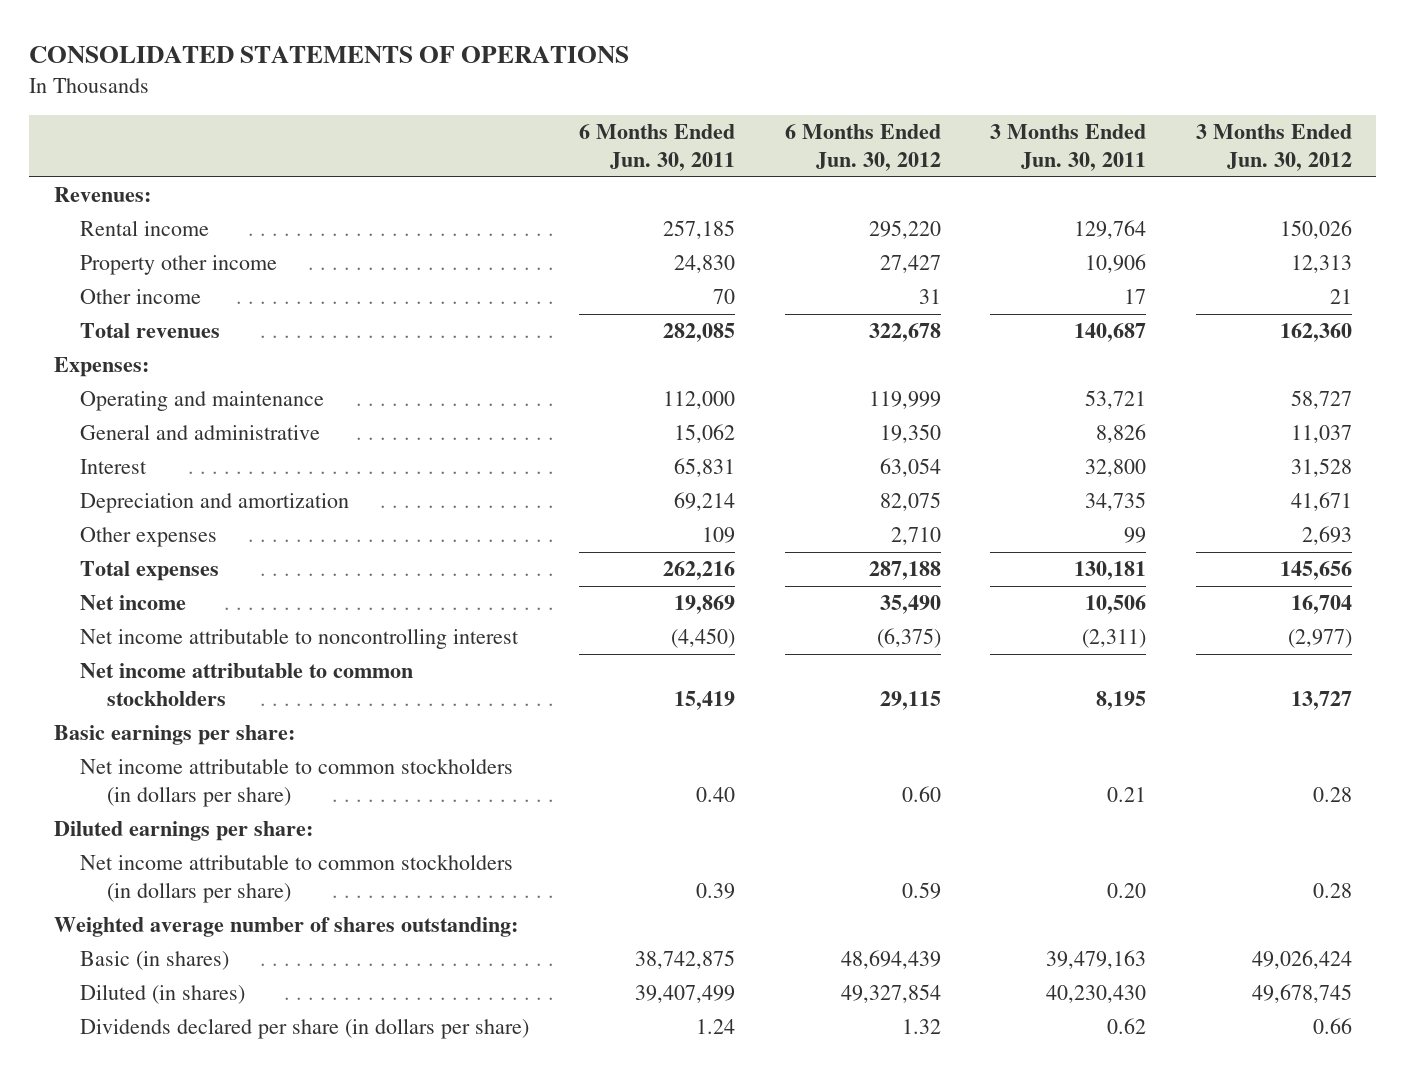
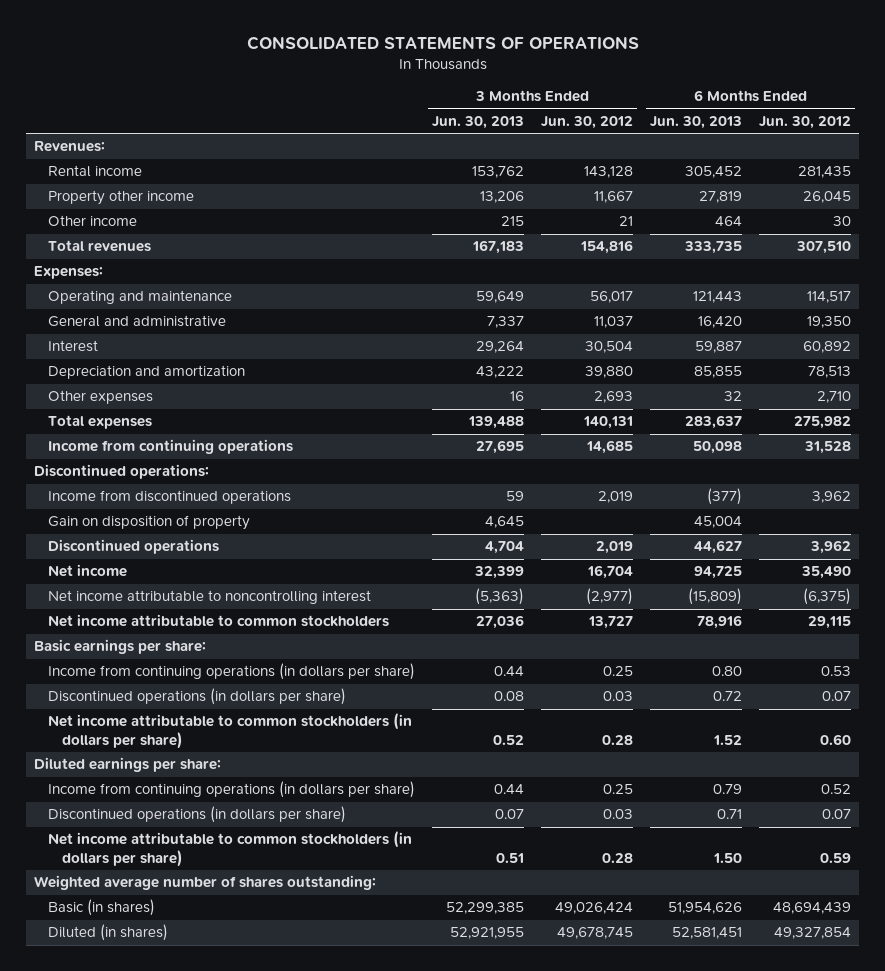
- | 6 Months Ended Jun. 30, 2011 | 6 Months Ended Jun. 30, 2012 | 3 Months Ended Jun. 30, 2011 | 3 Months Ended Jun. 30, 2012
+ | 3 Months Ended Jun. 30, 2013 | 3 Months Ended Jun. 30, 2012 | 6 Months Ended Jun. 30, 2013 | 6 Months Ended Jun. 30, 2012
- Rental income | 257,185 | 295,220 | 129,764 | 150,026
- Property other income | 24,830 | 27,427 | 10,906 | 12,313
- Other income | 70 | 31 | 17 | 21
- Total revenues | 282,085 | 322,678 | 140,687 | 162,360
+ Rental income | 153,762 | 143,128 | 305,452 | 281,435
+ Property other income | 13,206 | 11,667 | 27,819 | 26,045
+ Other income | 215 | 21 | 464 | 30
+ Total revenues | 167,183 | 154,816 | 333,735 | 307,510
- Operating and maintenance | 112,000 | 119,999 | 53,721 | 58,727
+ Operating and maintenance | 59,649 | 56,017 | 121,443 | 114,517
- Interest | 65,831 | 63,054 | 32,800 | 31,528
- Depreciation and amortization | 69,214 | 82,075 | 34,735 | 41,671
+ Interest | 29,264 | 30,504 | 59,887 | 60,892
+ Depreciation and amortization | 43,222 | 39,880 | 85,855 | 78,513
- Total expenses | 262,216 | 287,188 | 130,181 | 145,656
+ Total expenses | 139,488 | 140,131 | 283,637 | 275,982
+ Income from continuing operations | 27,695 | 14,685 | 50,098 | 31,528
+ Discontinued operations:
+ Income from discontinued operations | 59 | 2,019 | (377) | 3,962
+ Gain on disposition of property | 4,645 | | 45,004 |
+ Discontinued operations | 4,704 | 2,019 | 44,627 | 3,962
+ Income from continuing operations (in dollars per share) | 0.44 | 0.25 | 0.80 | 0.53
+ Discontinued operations (in dollars per share) | 0.08 | 0.03 | 0.72 | 0.07
+ Income from continuing operations (in dollars per share) | 0.44 | 0.25 | 0.79 | 0.52
+ Discontinued operations (in dollars per share) | 0.07 | 0.03 | 0.71 | 0.07
- Dividends declared per share (in dollars per share) | 1.24 | 1.32 | 0.62 | 0.66

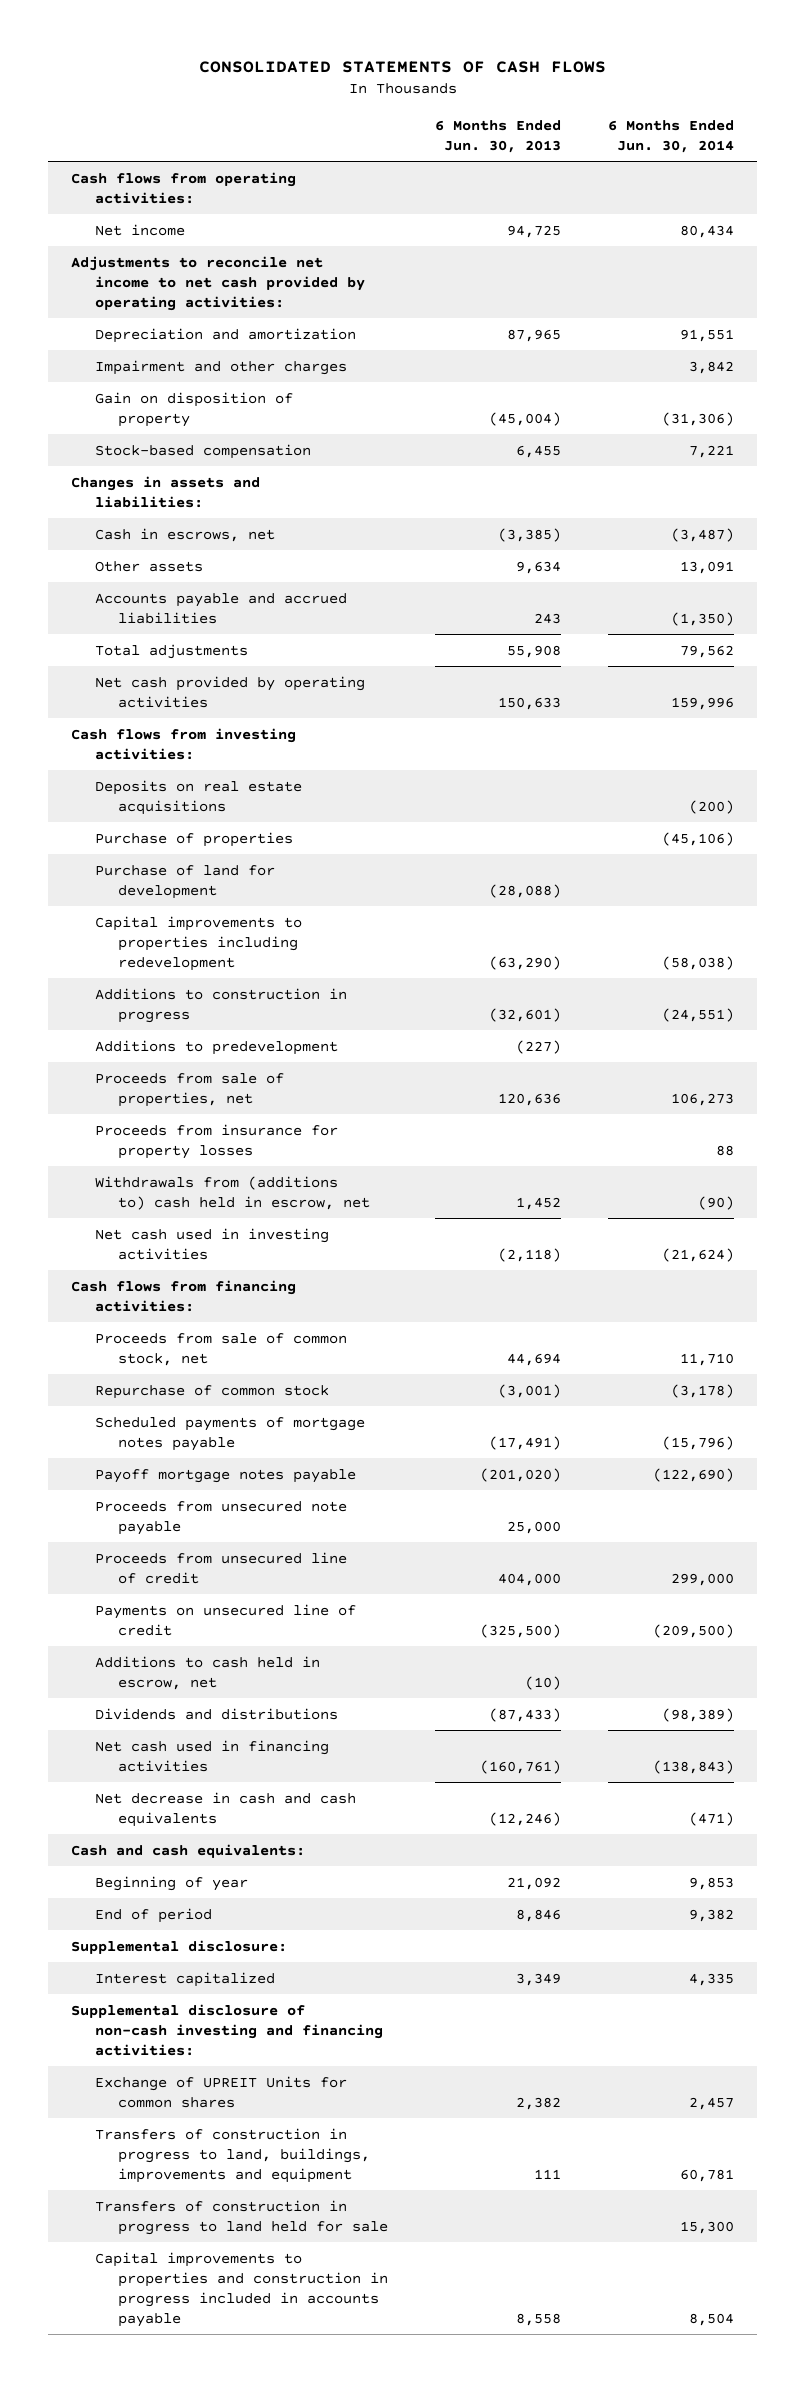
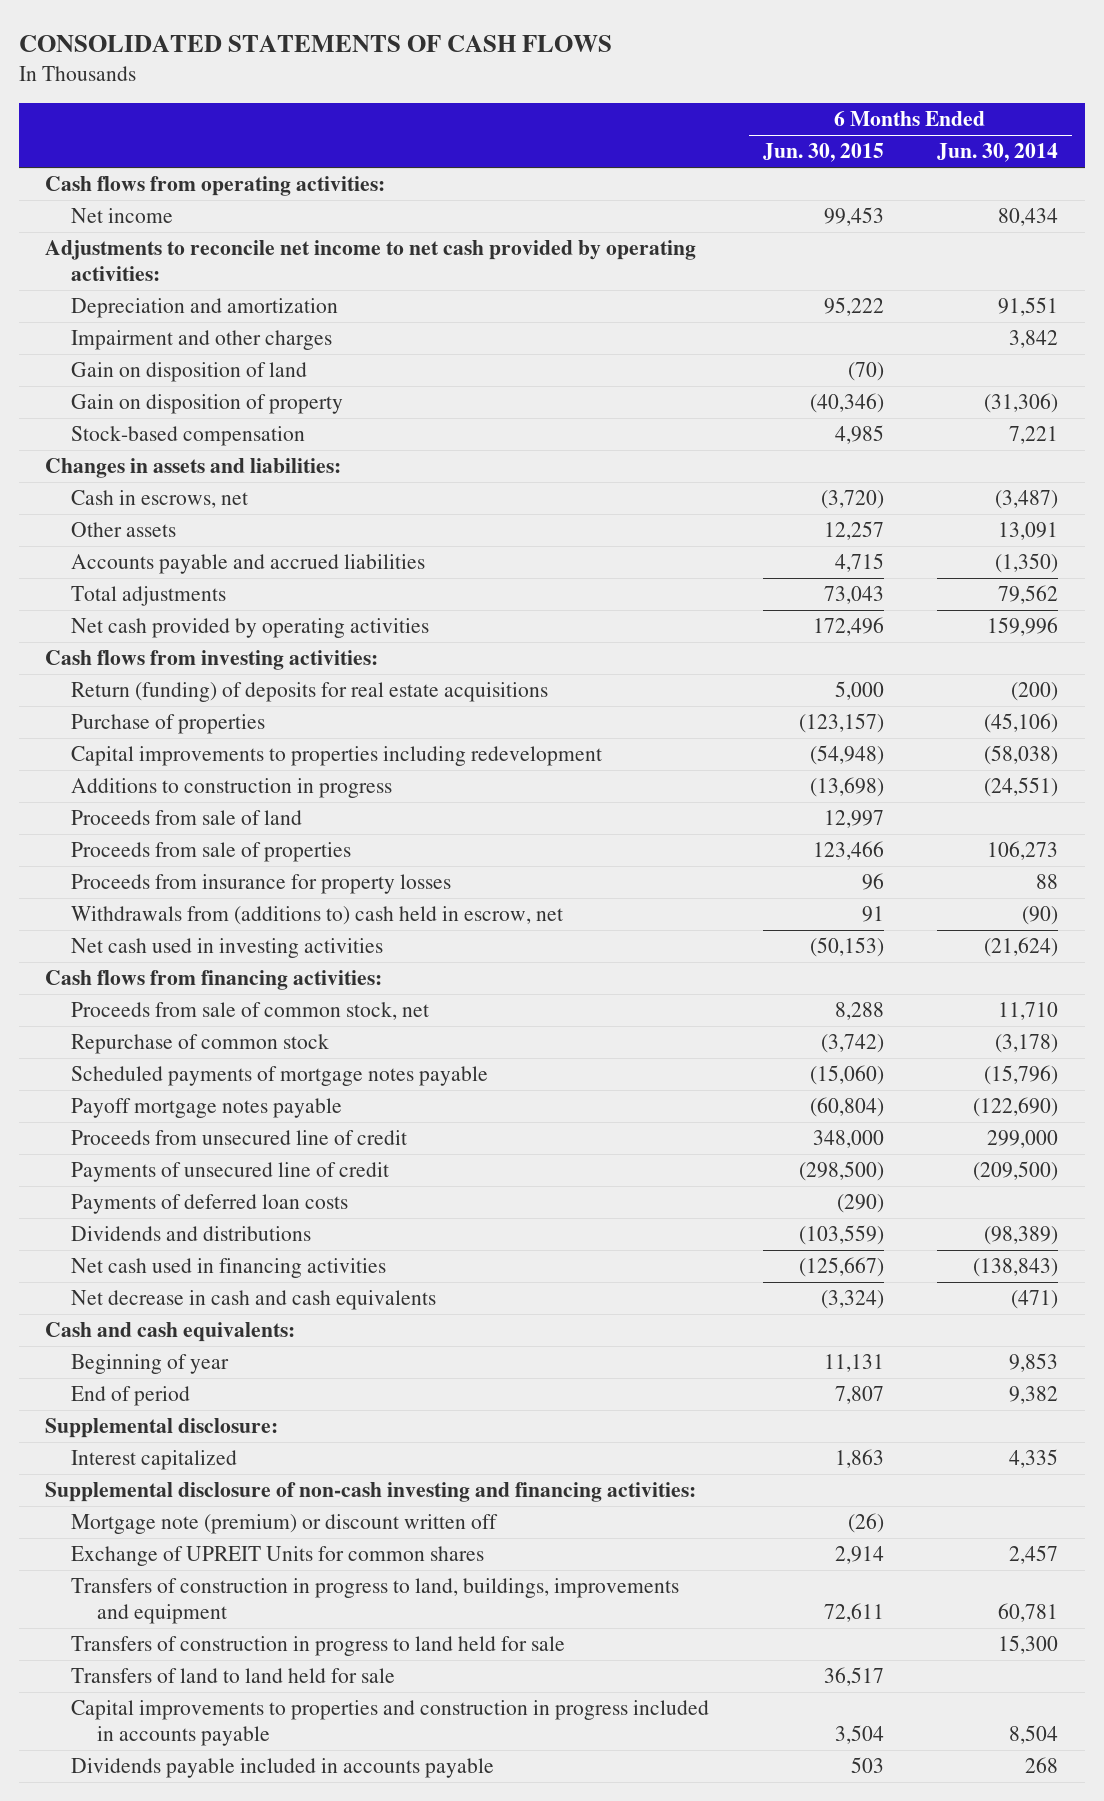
- | 6 Months Ended Jun. 30, 2013 | 6 Months Ended Jun. 30, 2014
+ | 6 Months Ended Jun. 30, 2015 | 6 Months Ended Jun. 30, 2014
+ Gain on disposition of land | (70) |
- Deposits on real estate acquisitions | | (200)
+ Return (funding) of deposits for real estate acquisitions | 5,000 | (200)
- Purchase of land for development | (28,088) |
- Additions to predevelopment | (227) |
- Proceeds from sale of properties, net | 120,636 | 106,273
+ Proceeds from sale of land | 12,997 |
+ Proceeds from sale of properties | 123,466 | 106,273
- Proceeds from unsecured note payable | 25,000 |
- Payments on unsecured line of credit | (325,500) | (209,500)
- Additions to cash held in escrow, net | (10) |
+ Payments of unsecured line of credit | (298,500) | (209,500)
+ Payments of deferred loan costs | (290) |
+ Mortgage note (premium) or discount written off | (26) |
+ Transfers of land to land held for sale | 36,517 |
+ Dividends payable included in accounts payable | 503 | 268

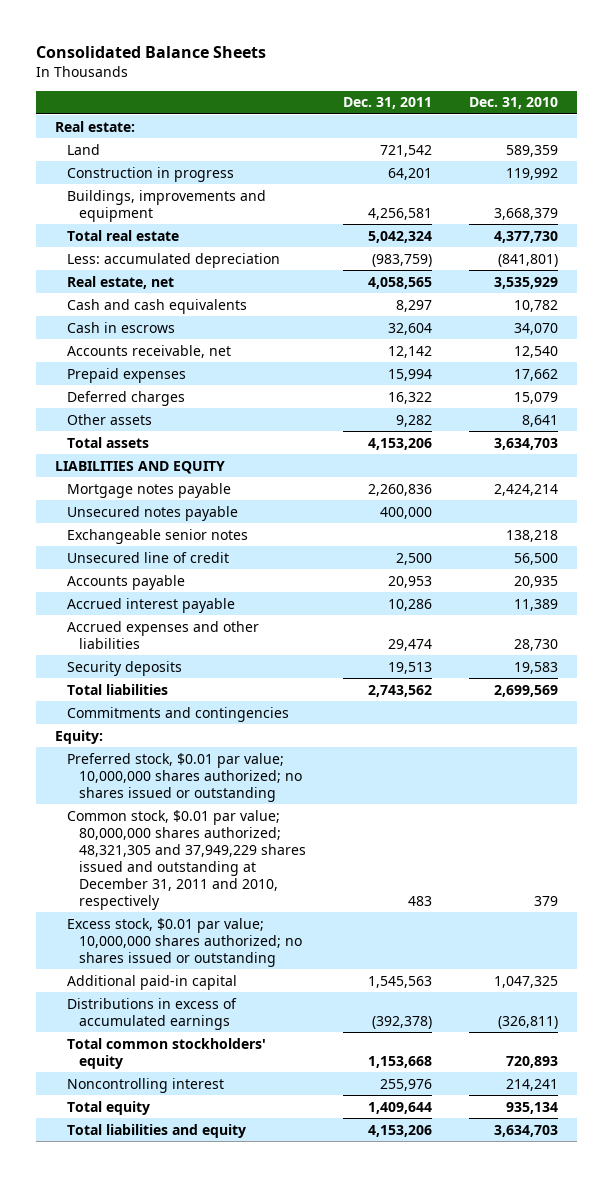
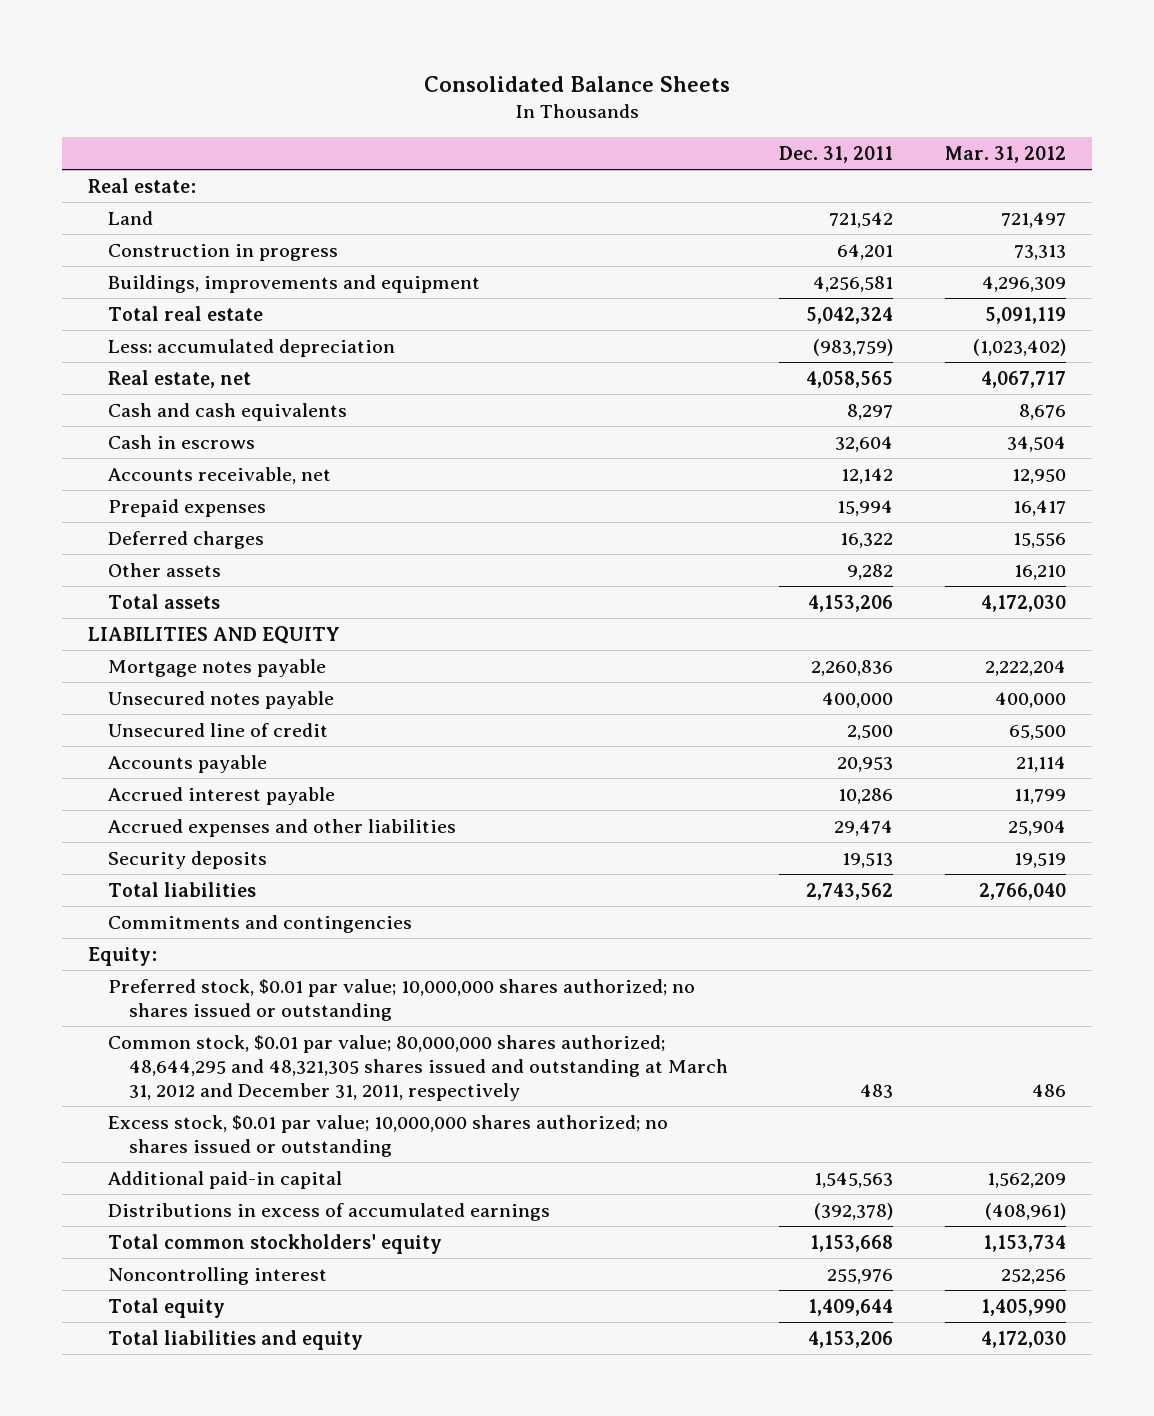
- | Dec. 31, 2011 | Dec. 31, 2010
+ | Dec. 31, 2011 | Mar. 31, 2012
- Exchangeable senior notes | | 138,218
- Common stock, $0.01 par value; 80,000,000 shares authorized; 48,321,305 and 37,949,229 shares issued and outstanding at December 31, 2011 and 2010, respectively | 483 | 379
+ Common stock, $0.01 par value; 80,000,000 shares authorized; 48,644,295 and 48,321,305 shares issued and outstanding at March 31, 2012 and December 31, 2011, respectively | 483 | 486

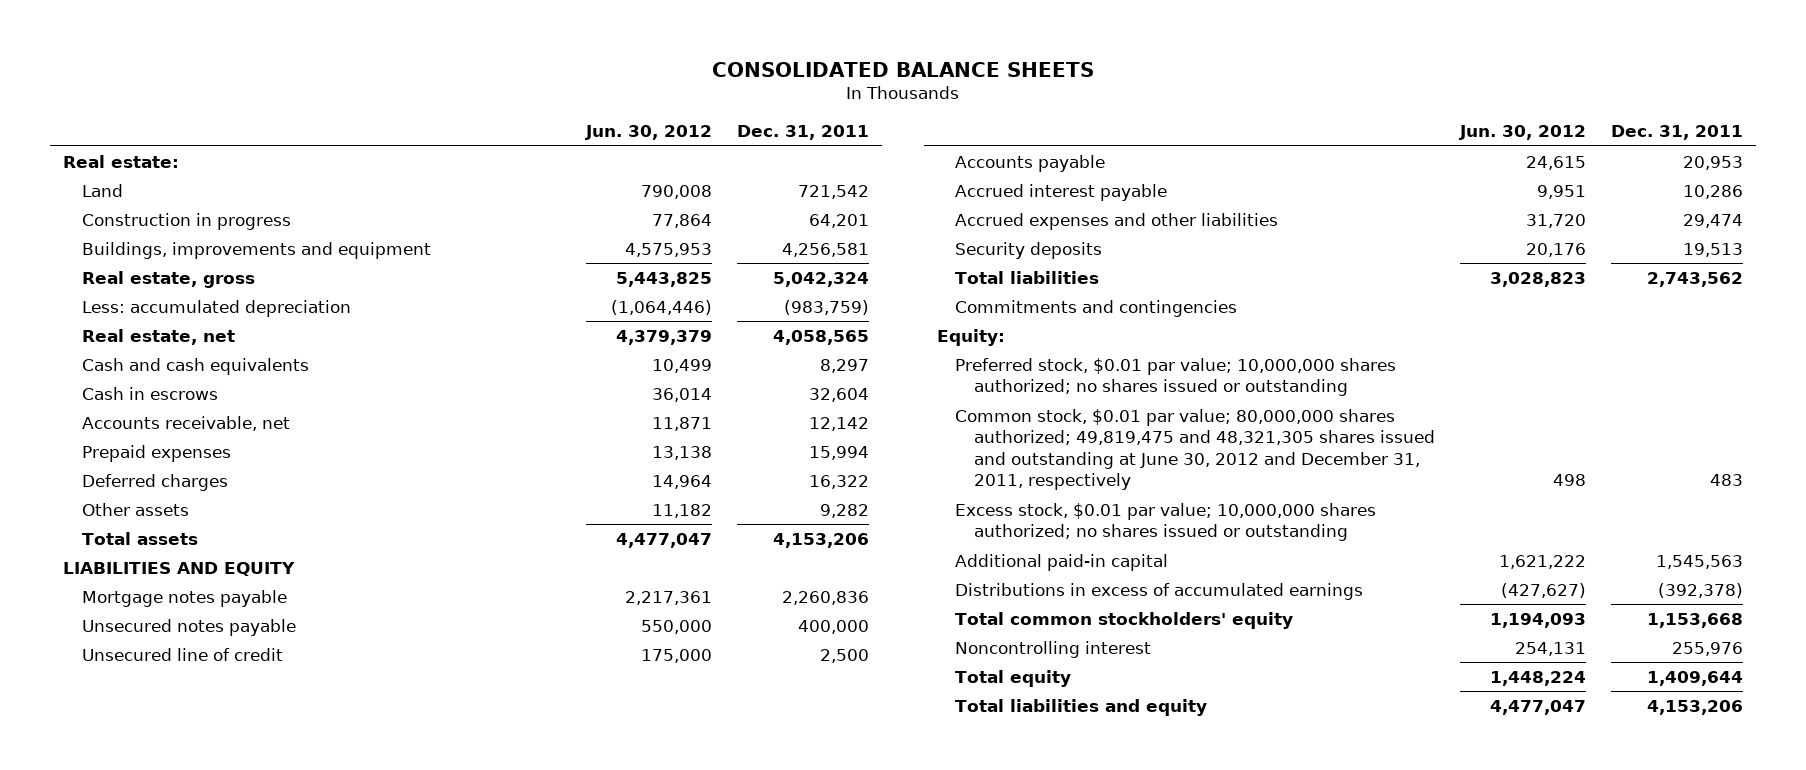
- Consolidated Balance Sheets
+ CONSOLIDATED BALANCE SHEETS
- | Dec. 31, 2011 | Mar. 31, 2012
+ | Jun. 30, 2012 | Dec. 31, 2011
- Total real estate | 5,042,324 | 5,091,119
+ Real estate, gross | 5,443,825 | 5,042,324
- Common stock, $0.01 par value; 80,000,000 shares authorized; 48,644,295 and 48,321,305 shares issued and outstanding at March 31, 2012 and December 31, 2011, respectively | 483 | 486
+ Common stock, $0.01 par value; 80,000,000 shares authorized; 49,819,475 and 48,321,305 shares issued and outstanding at June 30, 2012 and December 31, 2011, respectively | 498 | 483

